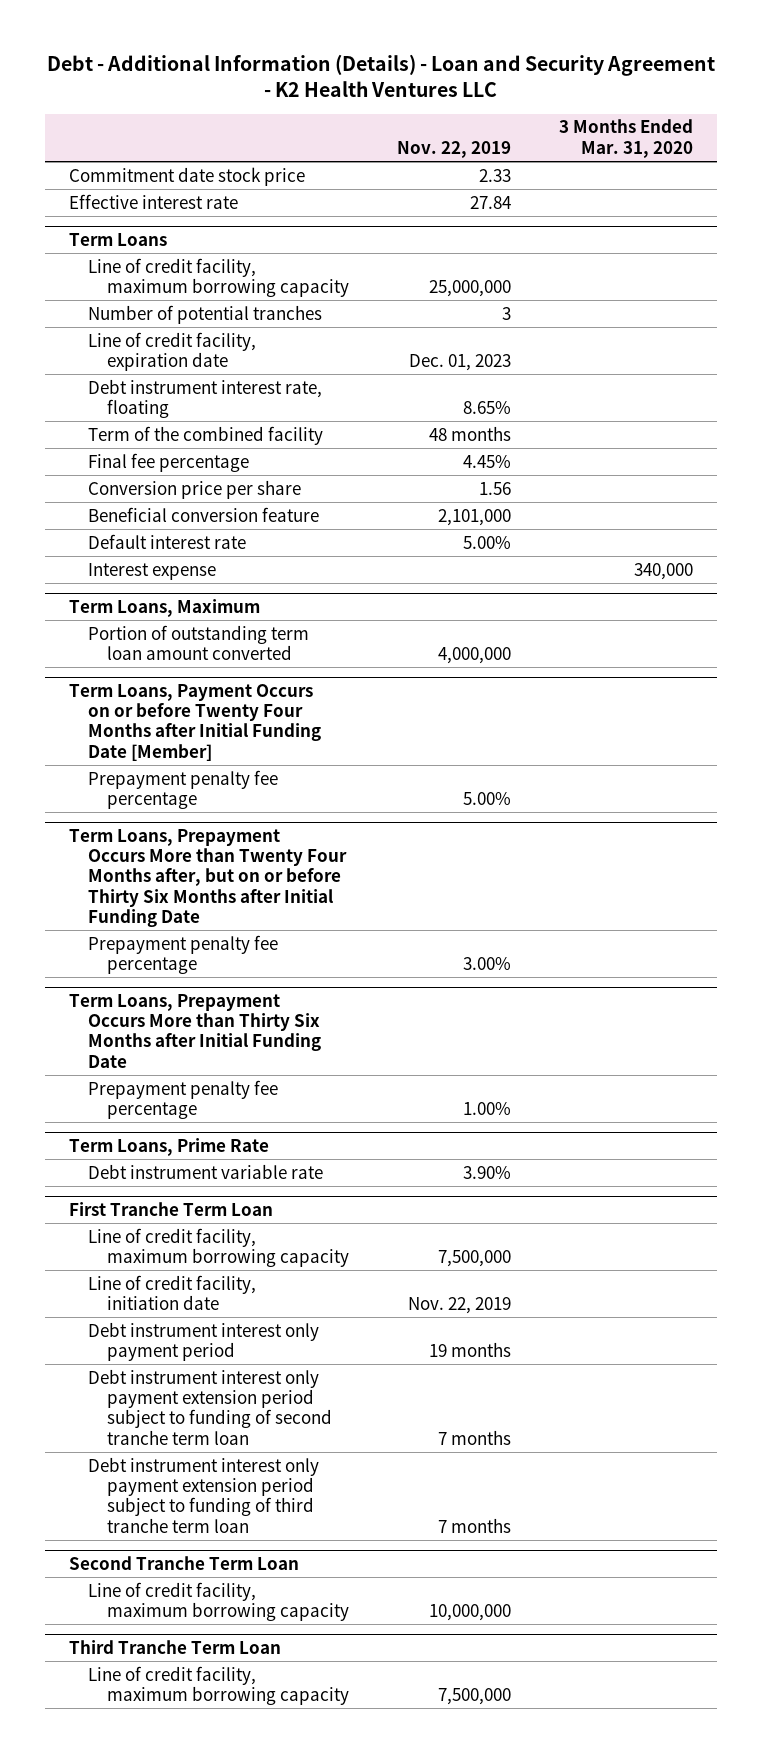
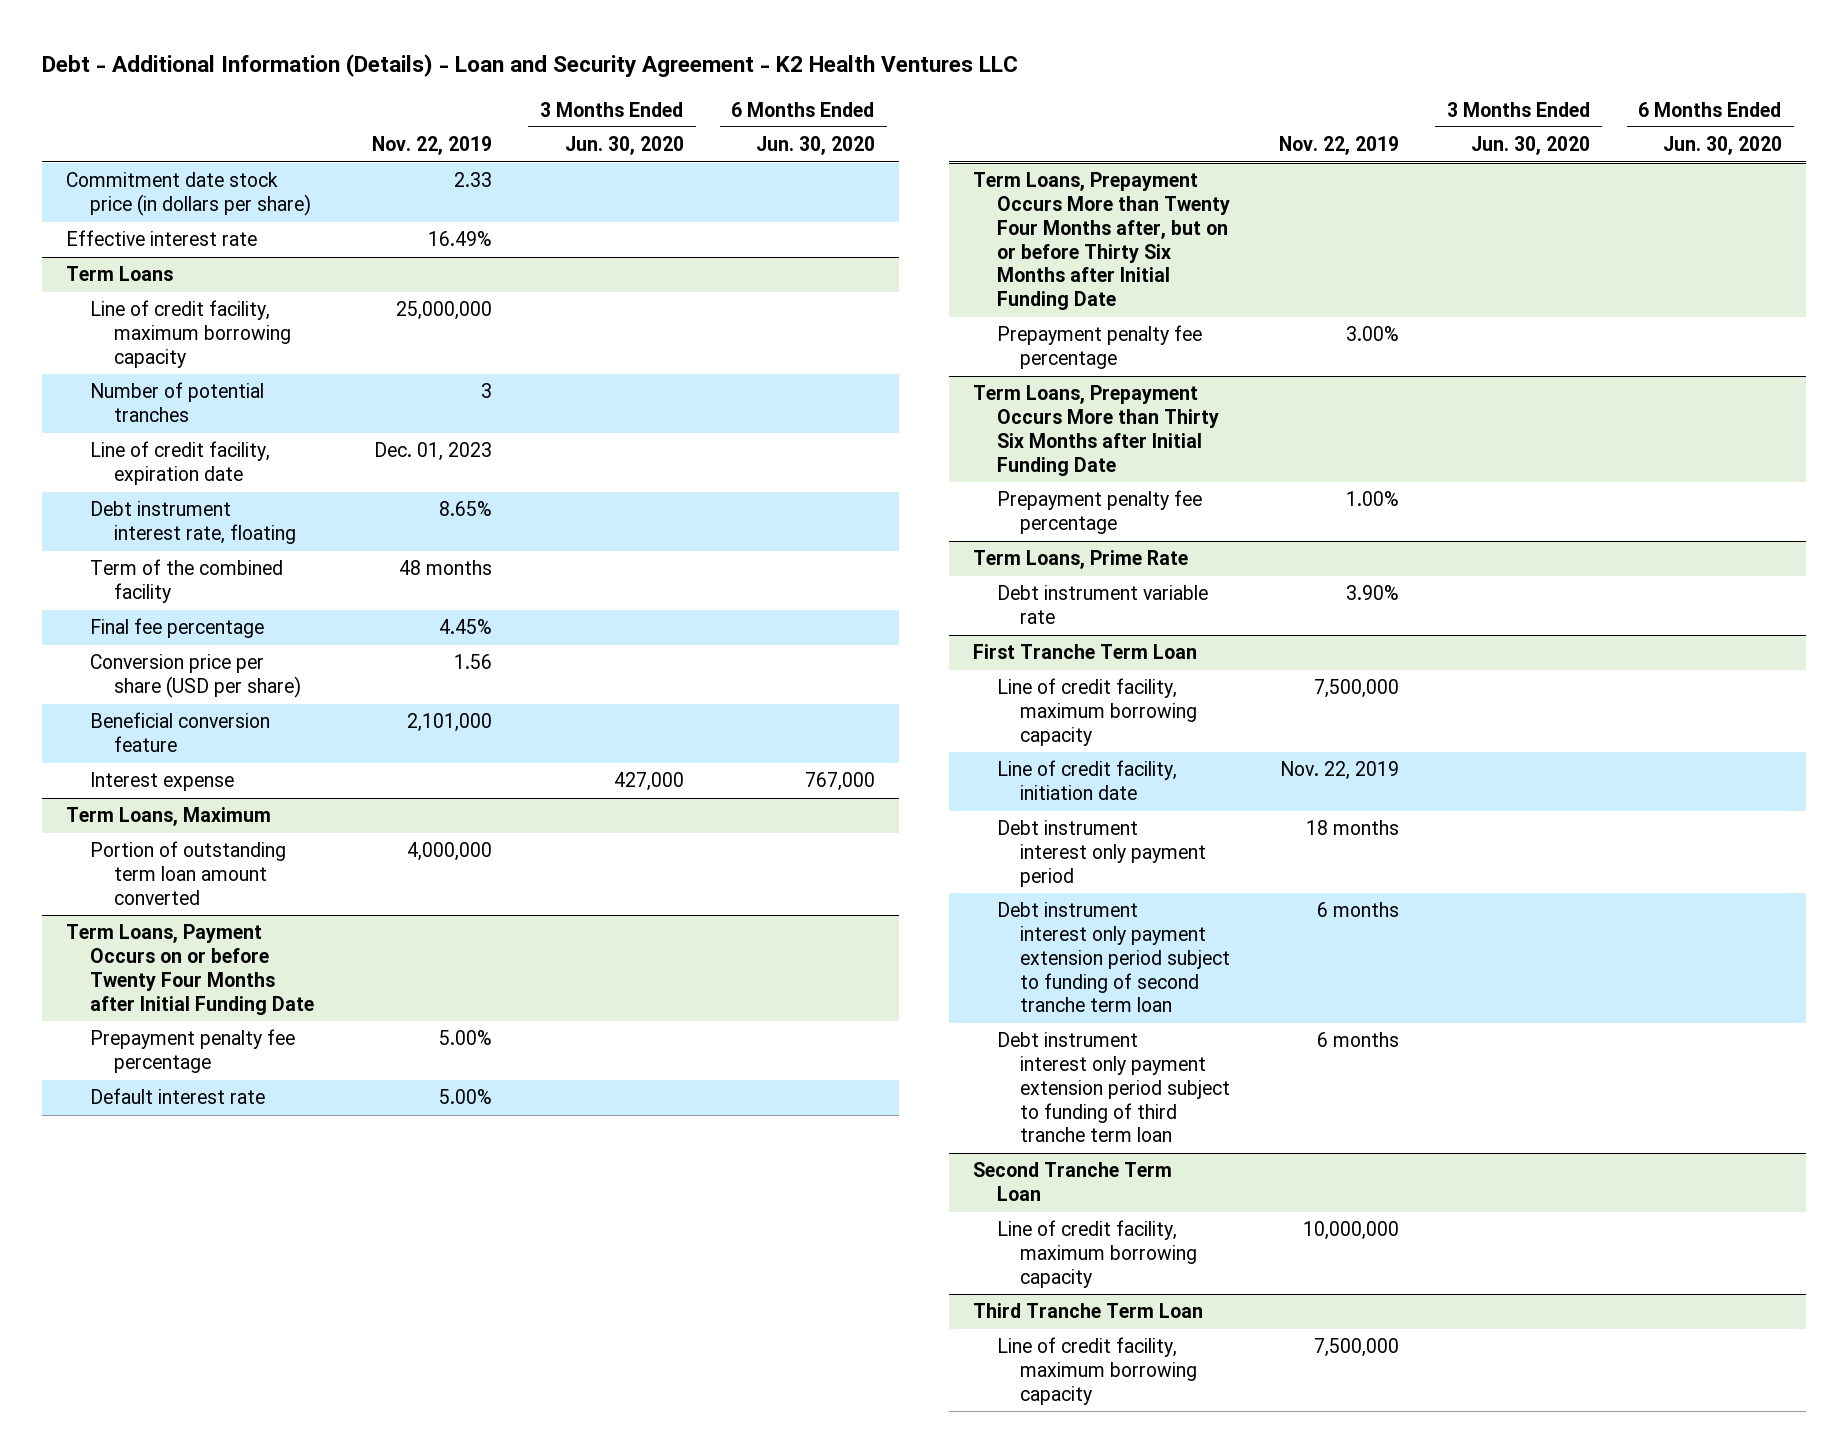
- | Nov. 22, 2019 | 3 Months Ended Mar. 31, 2020
+ | Nov. 22, 2019 | 3 Months Ended Jun. 30, 2020 | 6 Months Ended Jun. 30, 2020
- Commitment date stock price | 2.33 |
- Effective interest rate | 27.84 |
+ Commitment date stock price (in dollars per share) | 2.33 | |
+ Effective interest rate | 16.49% | |
@ Term Loans
- Conversion price per share | 1.56 |
+ Conversion price per share (USD per share) | 1.56 | |
- Default interest rate | 5.00% |
- Term Loans, Payment Occurs on or before Twenty Four Months after Initial Funding Date [Member]
+ Term Loans, Payment Occurs on or before Twenty Four Months after Initial Funding Date
+ Default interest rate | 5.00% | |
@ First Tranche Term Loan
- Debt instrument interest only payment period | 19 months |
- Debt instrument interest only payment extension period subject to funding of second tranche term loan | 7 months |
- Debt instrument interest only payment extension period subject to funding of third tranche term loan | 7 months |
+ Debt instrument interest only payment period | 18 months | |
+ Debt instrument interest only payment extension period subject to funding of second tranche term loan | 6 months | |
+ Debt instrument interest only payment extension period subject to funding of third tranche term loan | 6 months | |

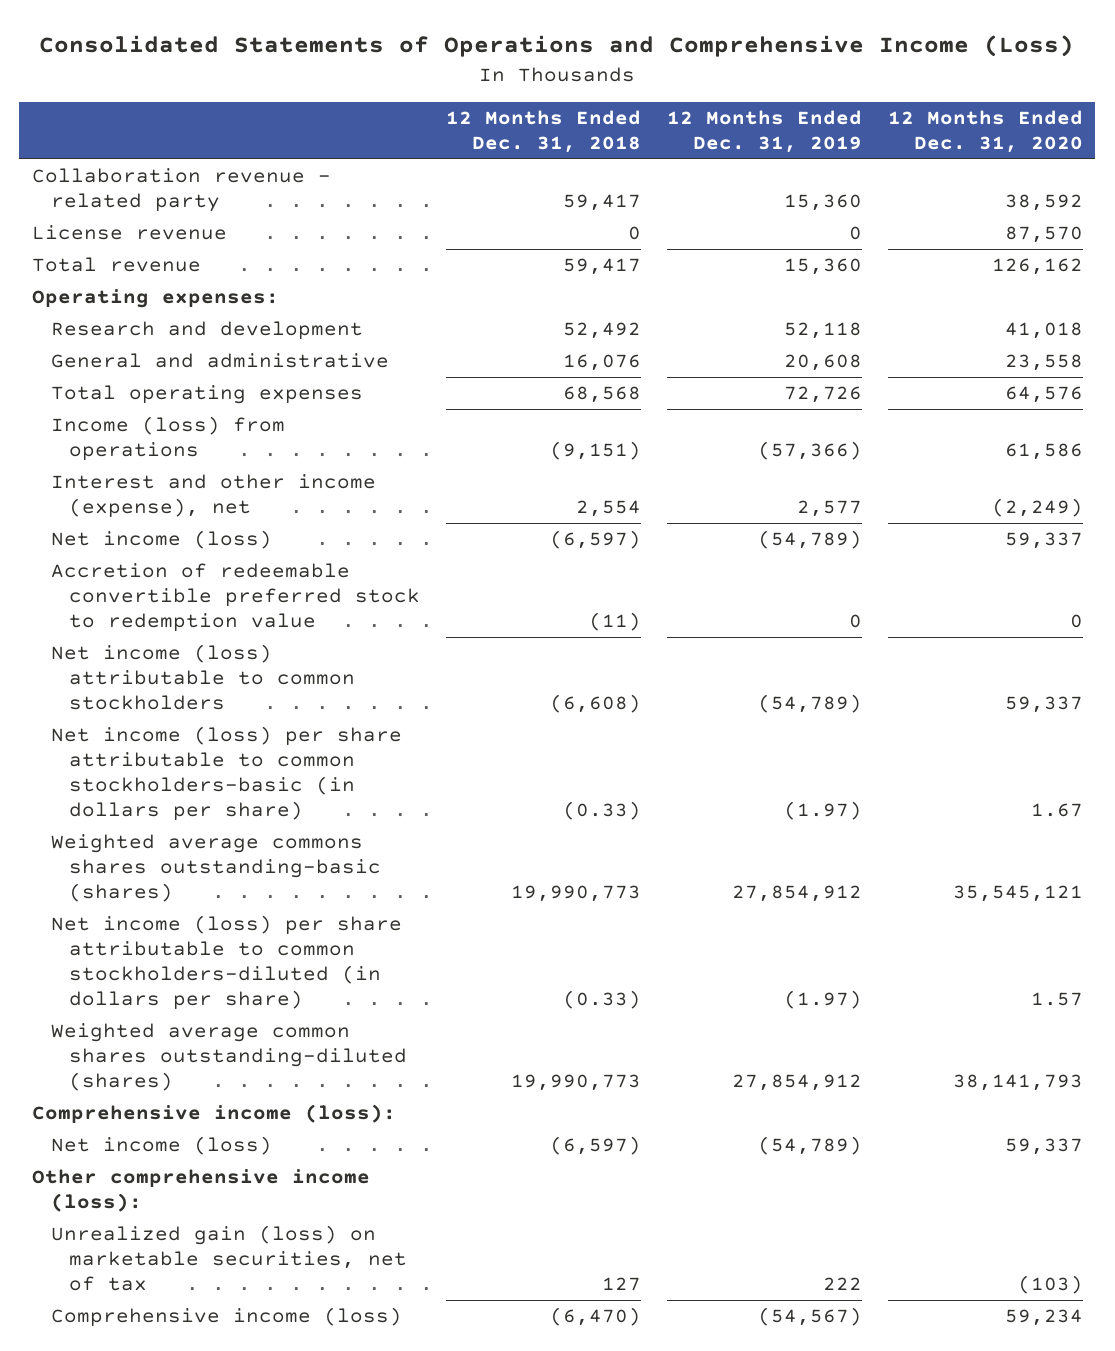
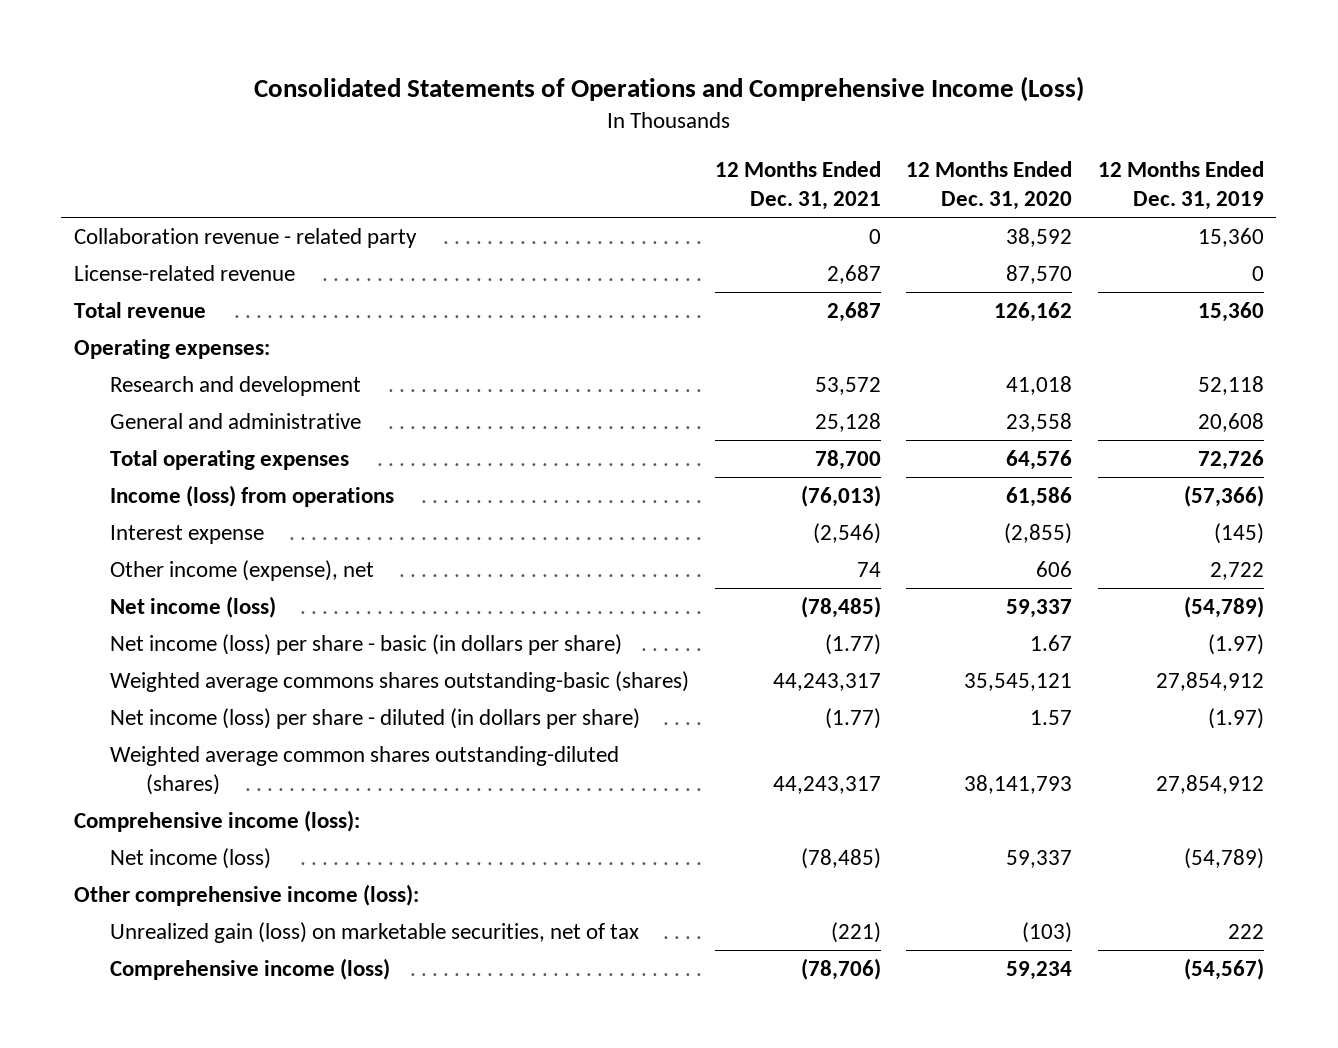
- | 12 Months Ended Dec. 31, 2018 | 12 Months Ended Dec. 31, 2019 | 12 Months Ended Dec. 31, 2020
+ | 12 Months Ended Dec. 31, 2021 | 12 Months Ended Dec. 31, 2020 | 12 Months Ended Dec. 31, 2019
- License revenue | 0 | 0 | 87,570
+ License-related revenue | 2,687 | 87,570 | 0
- Interest and other income (expense), net | 2,554 | 2,577 | (2,249)
+ Interest expense | (2,546) | (2,855) | (145)
+ Other income (expense), net | 74 | 606 | 2,722
- Accretion of redeemable convertible preferred stock to redemption value | (11) | 0 | 0
- Net income (loss) attributable to common stockholders | (6,608) | (54,789) | 59,337
- Net income (loss) per share attributable to common stockholders-basic (in dollars per share) | (0.33) | (1.97) | 1.67
+ Net income (loss) per share - basic (in dollars per share) | (1.77) | 1.67 | (1.97)
- Net income (loss) per share attributable to common stockholders-diluted (in dollars per share) | (0.33) | (1.97) | 1.57
+ Net income (loss) per share - diluted (in dollars per share) | (1.77) | 1.57 | (1.97)

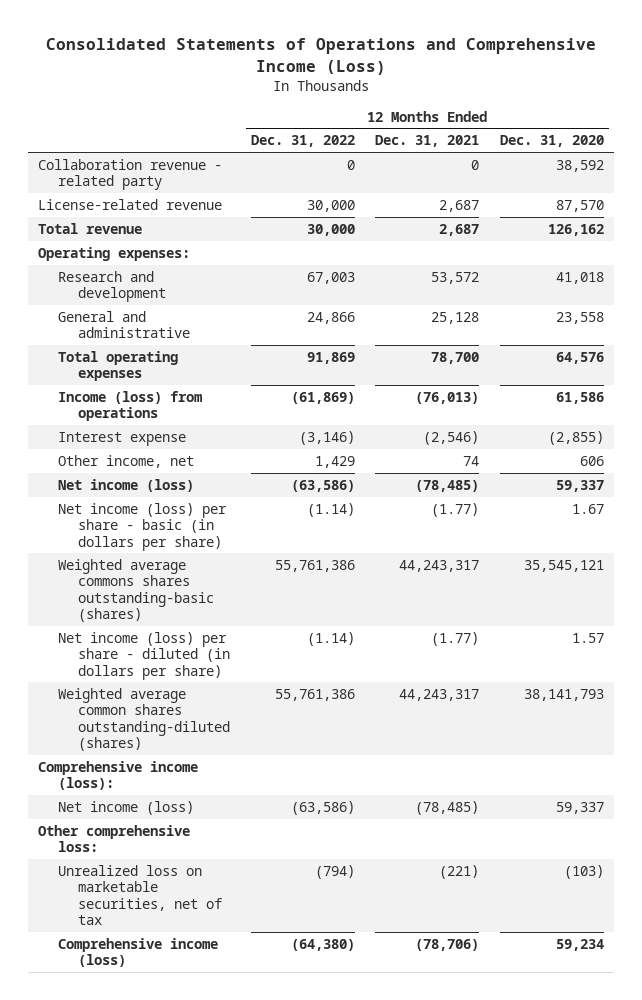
- | 12 Months Ended Dec. 31, 2021 | 12 Months Ended Dec. 31, 2020 | 12 Months Ended Dec. 31, 2019
+ | 12 Months Ended Dec. 31, 2022 | 12 Months Ended Dec. 31, 2021 | 12 Months Ended Dec. 31, 2020
- Other income (expense), net | 74 | 606 | 2,722
+ Other income, net | 1,429 | 74 | 606
- Other comprehensive income (loss):
- Unrealized gain (loss) on marketable securities, net of tax | (221) | (103) | 222
+ Other comprehensive loss:
+ Unrealized loss on marketable securities, net of tax | (794) | (221) | (103)

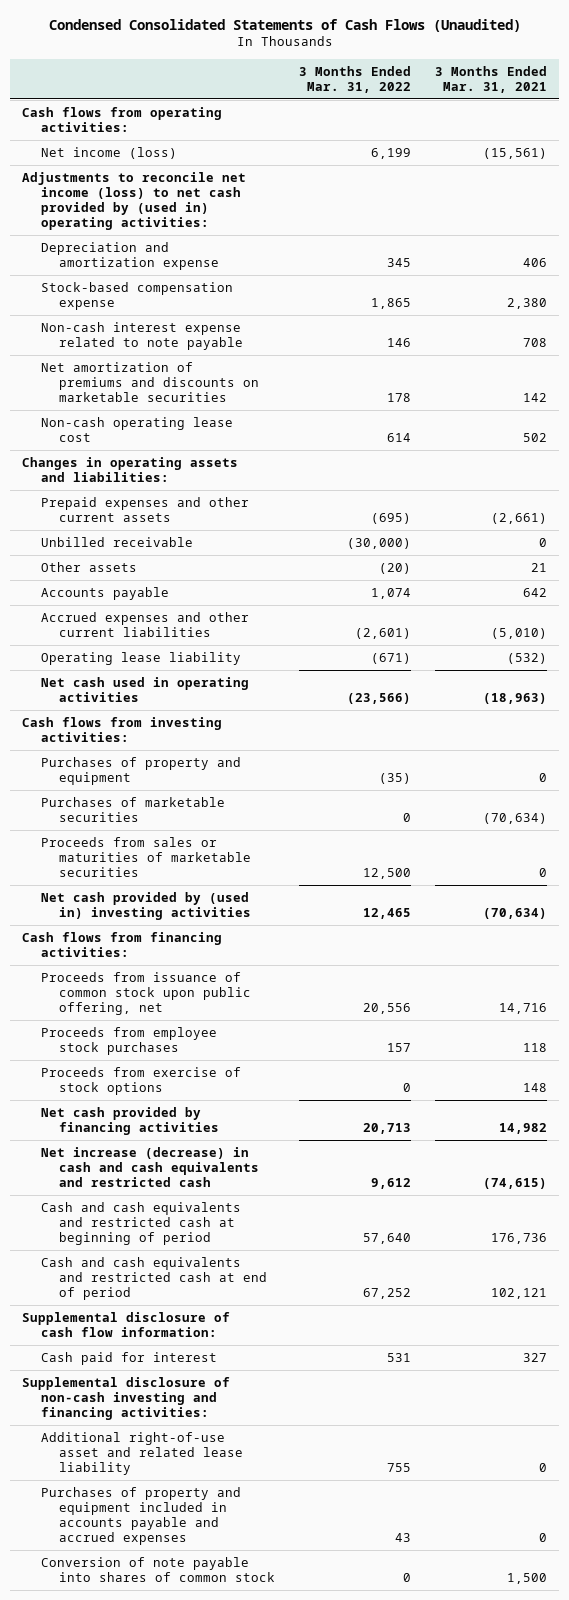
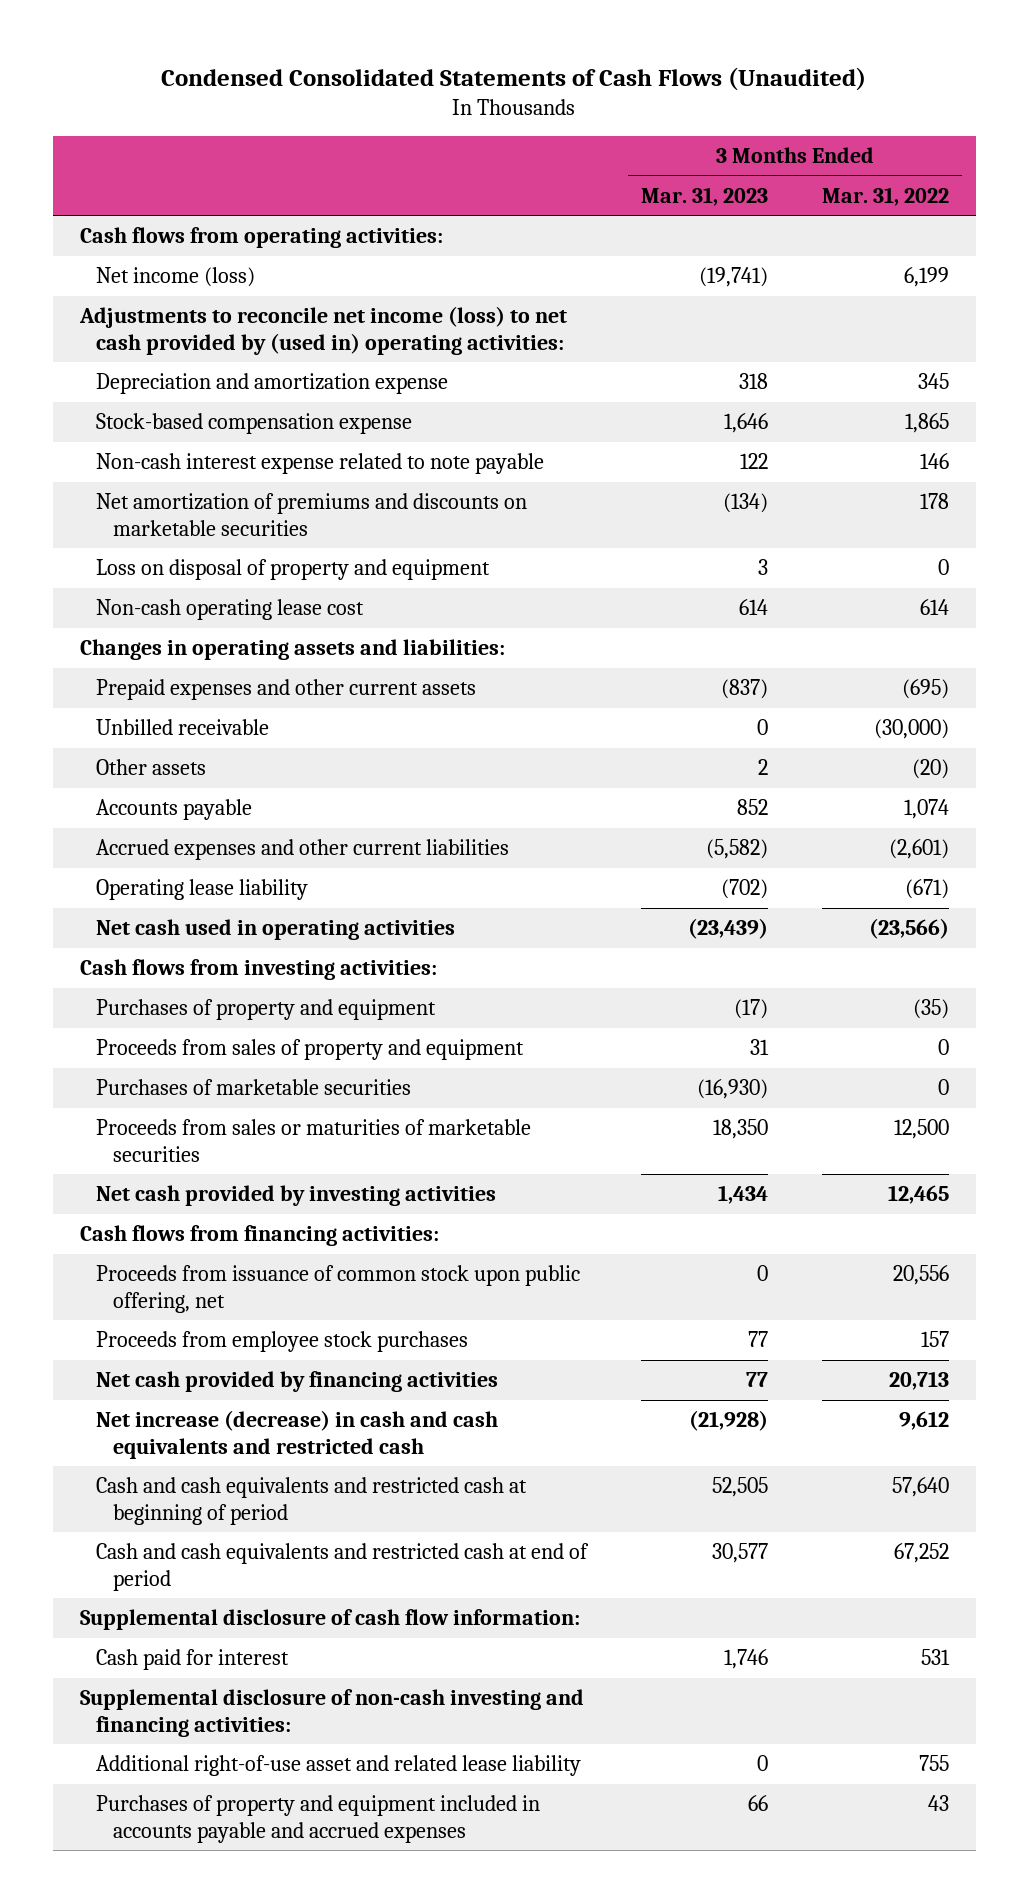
- | 3 Months Ended Mar. 31, 2022 | 3 Months Ended Mar. 31, 2021
+ | 3 Months Ended Mar. 31, 2023 | 3 Months Ended Mar. 31, 2022
+ Loss on disposal of property and equipment | 3 | 0
+ Proceeds from sales of property and equipment | 31 | 0
- Net cash provided by (used in) investing activities | 12,465 | (70,634)
+ Net cash provided by investing activities | 1,434 | 12,465
- Proceeds from exercise of stock options | 0 | 148
- Conversion of note payable into shares of common stock | 0 | 1,500

